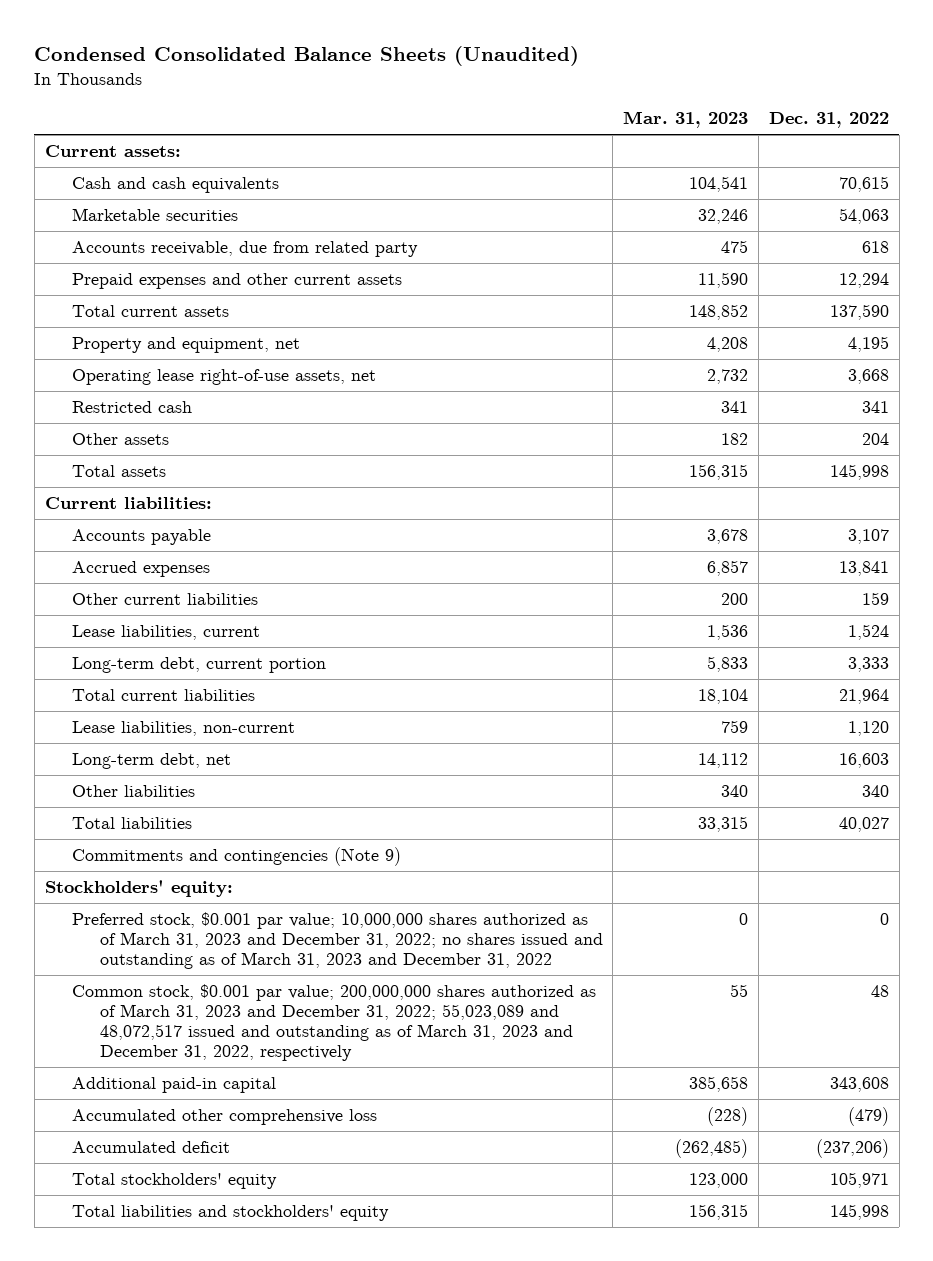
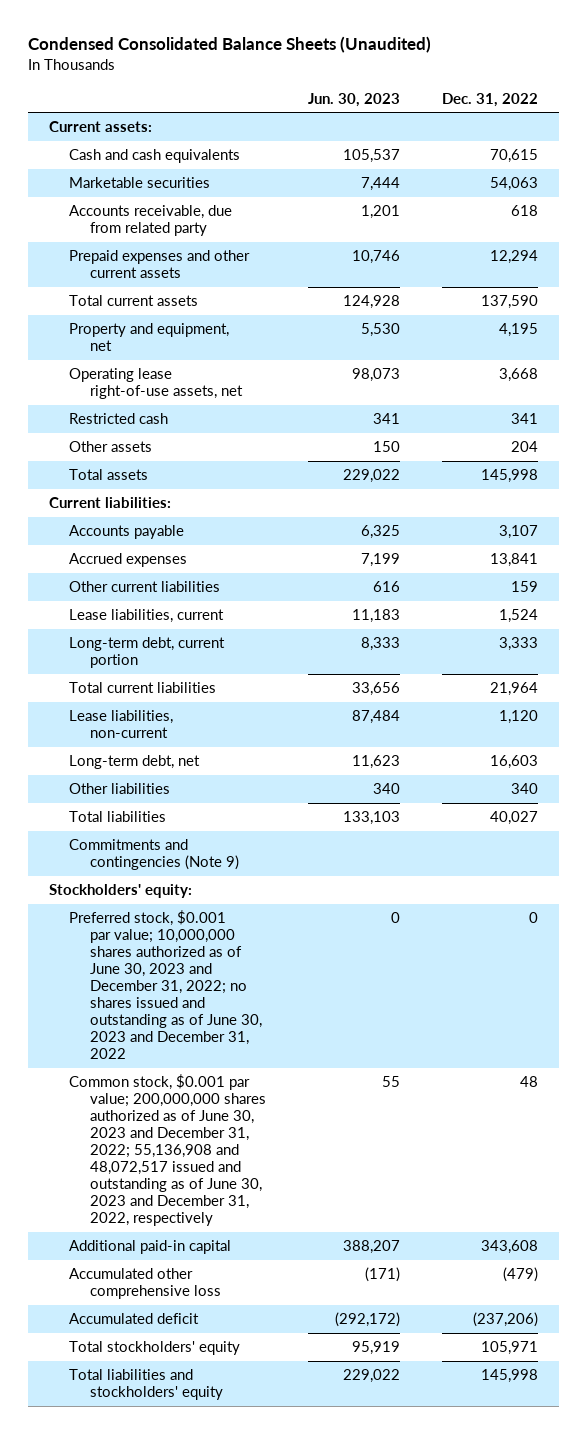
- | Mar. 31, 2023 | Dec. 31, 2022
+ | Jun. 30, 2023 | Dec. 31, 2022
- Preferred stock, $0.001 par value; 10,000,000 shares authorized as of March 31, 2023 and December 31, 2022; no shares issued and outstanding as of March 31, 2023 and December 31, 2022 | 0 | 0
- Common stock, $0.001 par value; 200,000,000 shares authorized as of March 31, 2023 and December 31, 2022; 55,023,089 and 48,072,517 issued and outstanding as of March 31, 2023 and December 31, 2022, respectively | 55 | 48
+ Preferred stock, $0.001 par value; 10,000,000 shares authorized as of June 30, 2023 and December 31, 2022; no shares issued and outstanding as of June 30, 2023 and December 31, 2022 | 0 | 0
+ Common stock, $0.001 par value; 200,000,000 shares authorized as of June 30, 2023 and December 31, 2022; 55,136,908 and 48,072,517 issued and outstanding as of June 30, 2023 and December 31, 2022, respectively | 55 | 48

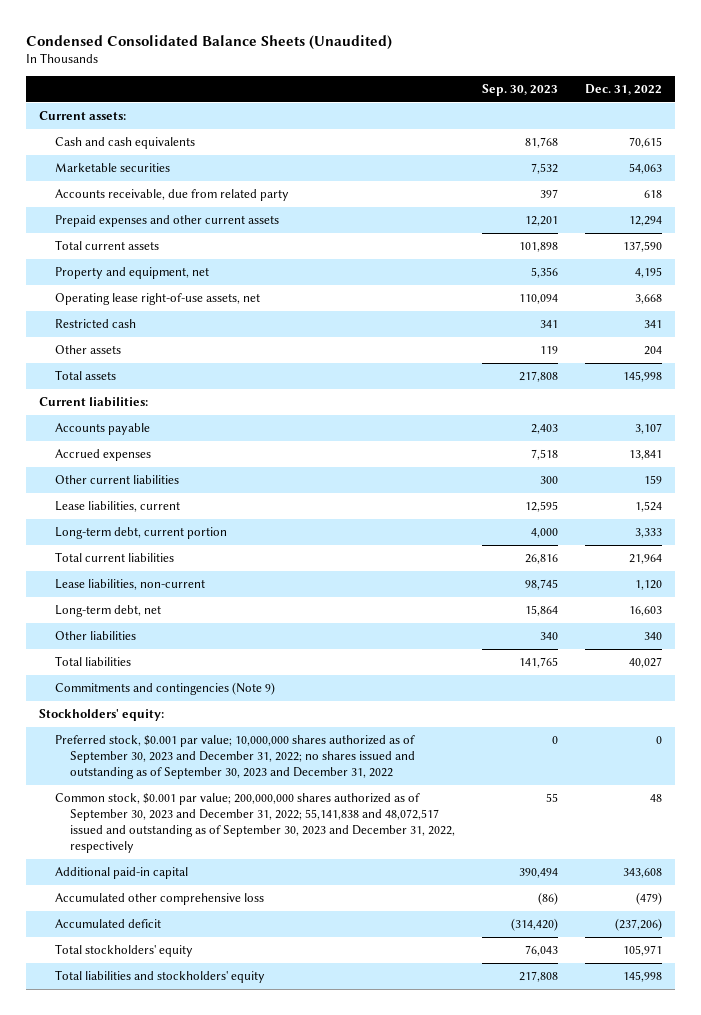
- | Jun. 30, 2023 | Dec. 31, 2022
+ | Sep. 30, 2023 | Dec. 31, 2022
- Preferred stock, $0.001 par value; 10,000,000 shares authorized as of June 30, 2023 and December 31, 2022; no shares issued and outstanding as of June 30, 2023 and December 31, 2022 | 0 | 0
- Common stock, $0.001 par value; 200,000,000 shares authorized as of June 30, 2023 and December 31, 2022; 55,136,908 and 48,072,517 issued and outstanding as of June 30, 2023 and December 31, 2022, respectively | 55 | 48
+ Preferred stock, $0.001 par value; 10,000,000 shares authorized as of September 30, 2023 and December 31, 2022; no shares issued and outstanding as of September 30, 2023 and December 31, 2022 | 0 | 0
+ Common stock, $0.001 par value; 200,000,000 shares authorized as of September 30, 2023 and December 31, 2022; 55,141,838 and 48,072,517 issued and outstanding as of September 30, 2023 and December 31, 2022, respectively | 55 | 48

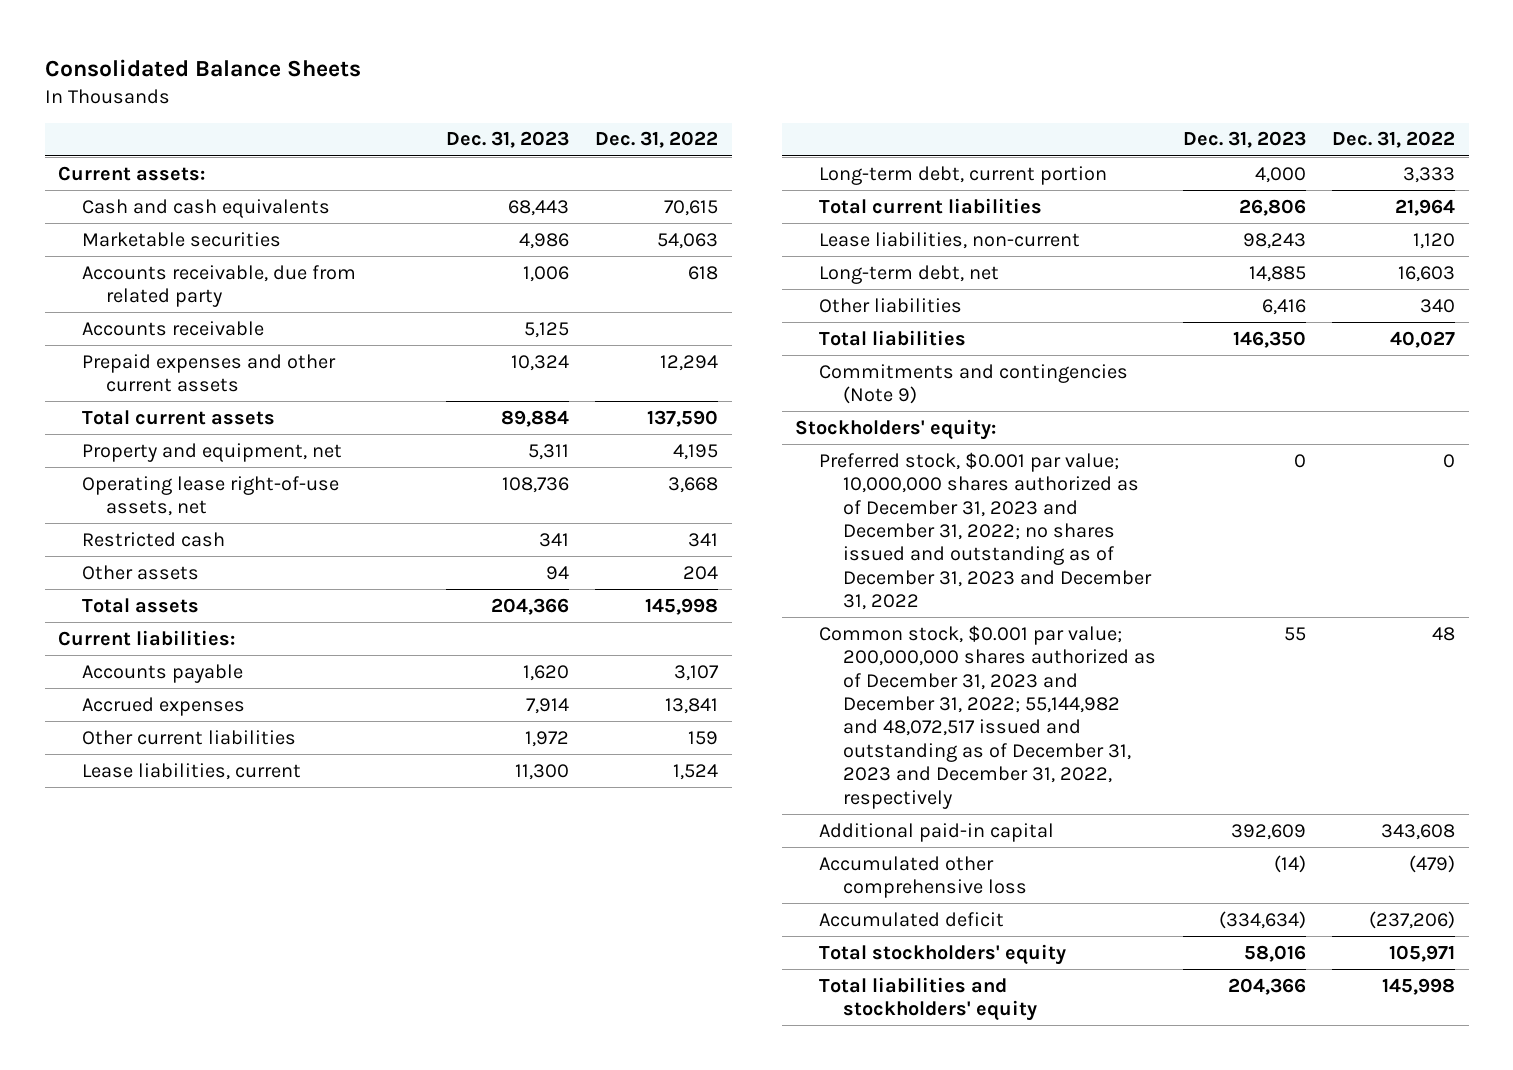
- Condensed Consolidated Balance Sheets (Unaudited)
+ Consolidated Balance Sheets
- | Sep. 30, 2023 | Dec. 31, 2022
+ | Dec. 31, 2023 | Dec. 31, 2022
+ Accounts receivable | 5,125 |
- Preferred stock, $0.001 par value; 10,000,000 shares authorized as of September 30, 2023 and December 31, 2022; no shares issued and outstanding as of September 30, 2023 and December 31, 2022 | 0 | 0
- Common stock, $0.001 par value; 200,000,000 shares authorized as of September 30, 2023 and December 31, 2022; 55,141,838 and 48,072,517 issued and outstanding as of September 30, 2023 and December 31, 2022, respectively | 55 | 48
+ Preferred stock, $0.001 par value; 10,000,000 shares authorized as of December 31, 2023 and December 31, 2022; no shares issued and outstanding as of December 31, 2023 and December 31, 2022 | 0 | 0
+ Common stock, $0.001 par value; 200,000,000 shares authorized as of December 31, 2023 and December 31, 2022; 55,144,982 and 48,072,517 issued and outstanding as of December 31, 2023 and December 31, 2022, respectively | 55 | 48

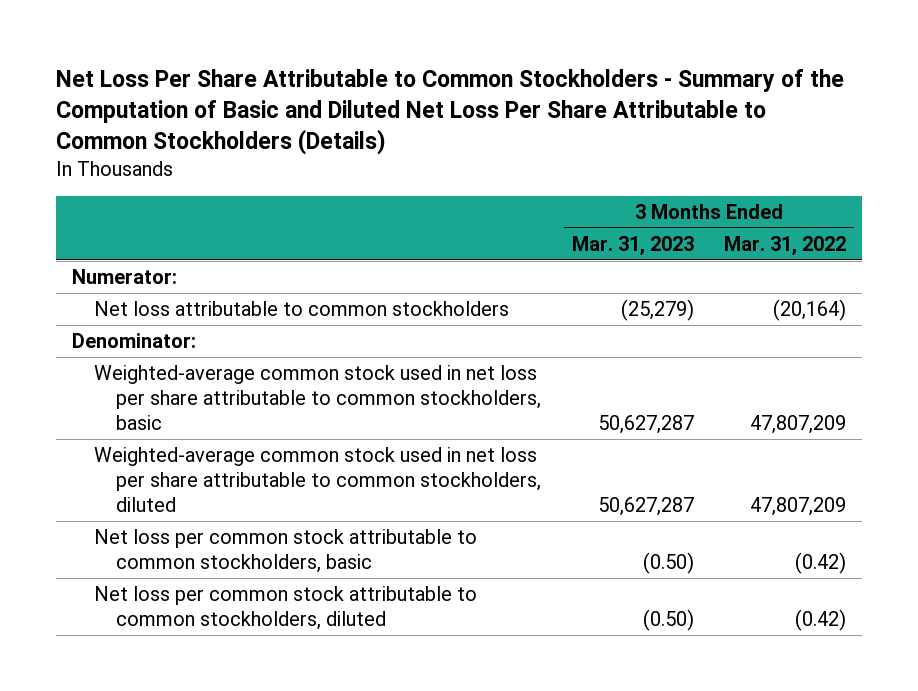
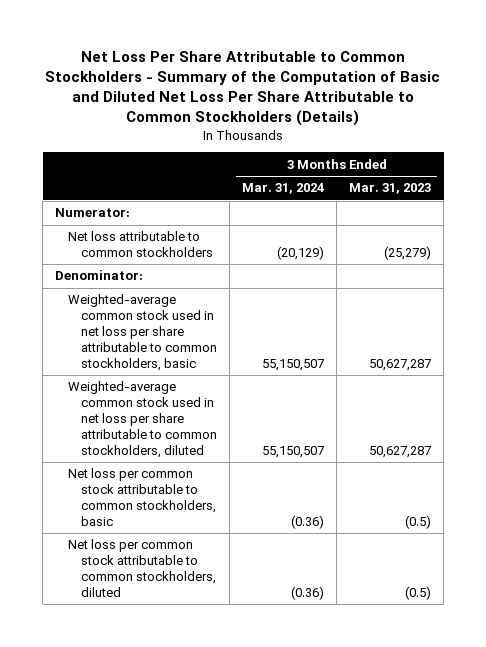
- | 3 Months Ended Mar. 31, 2023 | 3 Months Ended Mar. 31, 2022
+ | 3 Months Ended Mar. 31, 2024 | 3 Months Ended Mar. 31, 2023
- Net loss per common stock attributable to common stockholders, basic | (0.50) | (0.42)
- Net loss per common stock attributable to common stockholders, diluted | (0.50) | (0.42)
+ Net loss per common stock attributable to common stockholders, basic | (0.36) | (0.5)
+ Net loss per common stock attributable to common stockholders, diluted | (0.36) | (0.5)

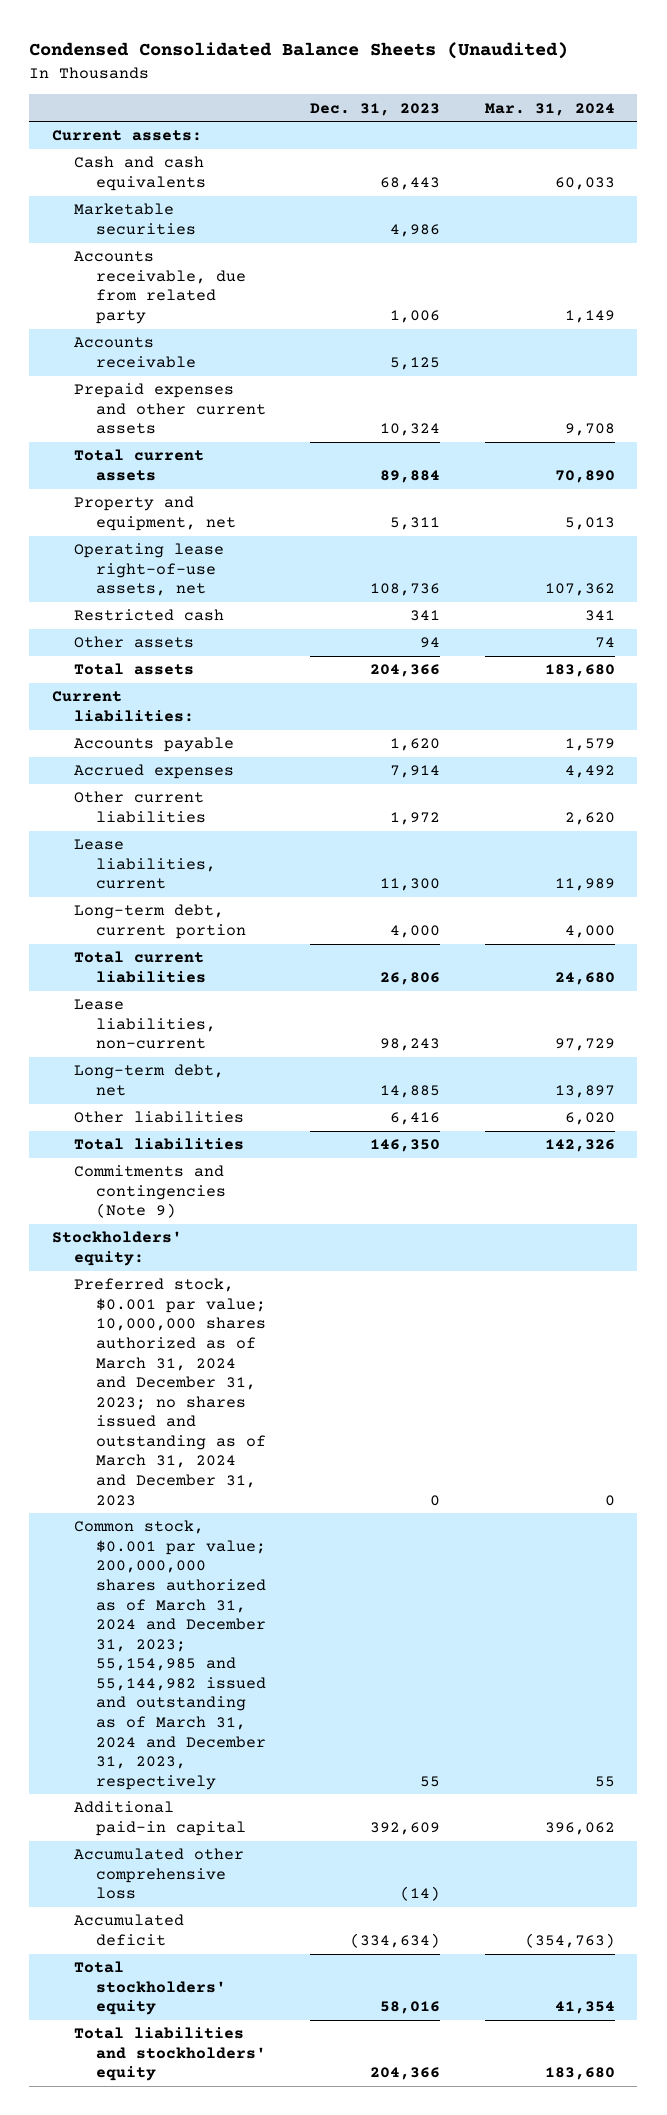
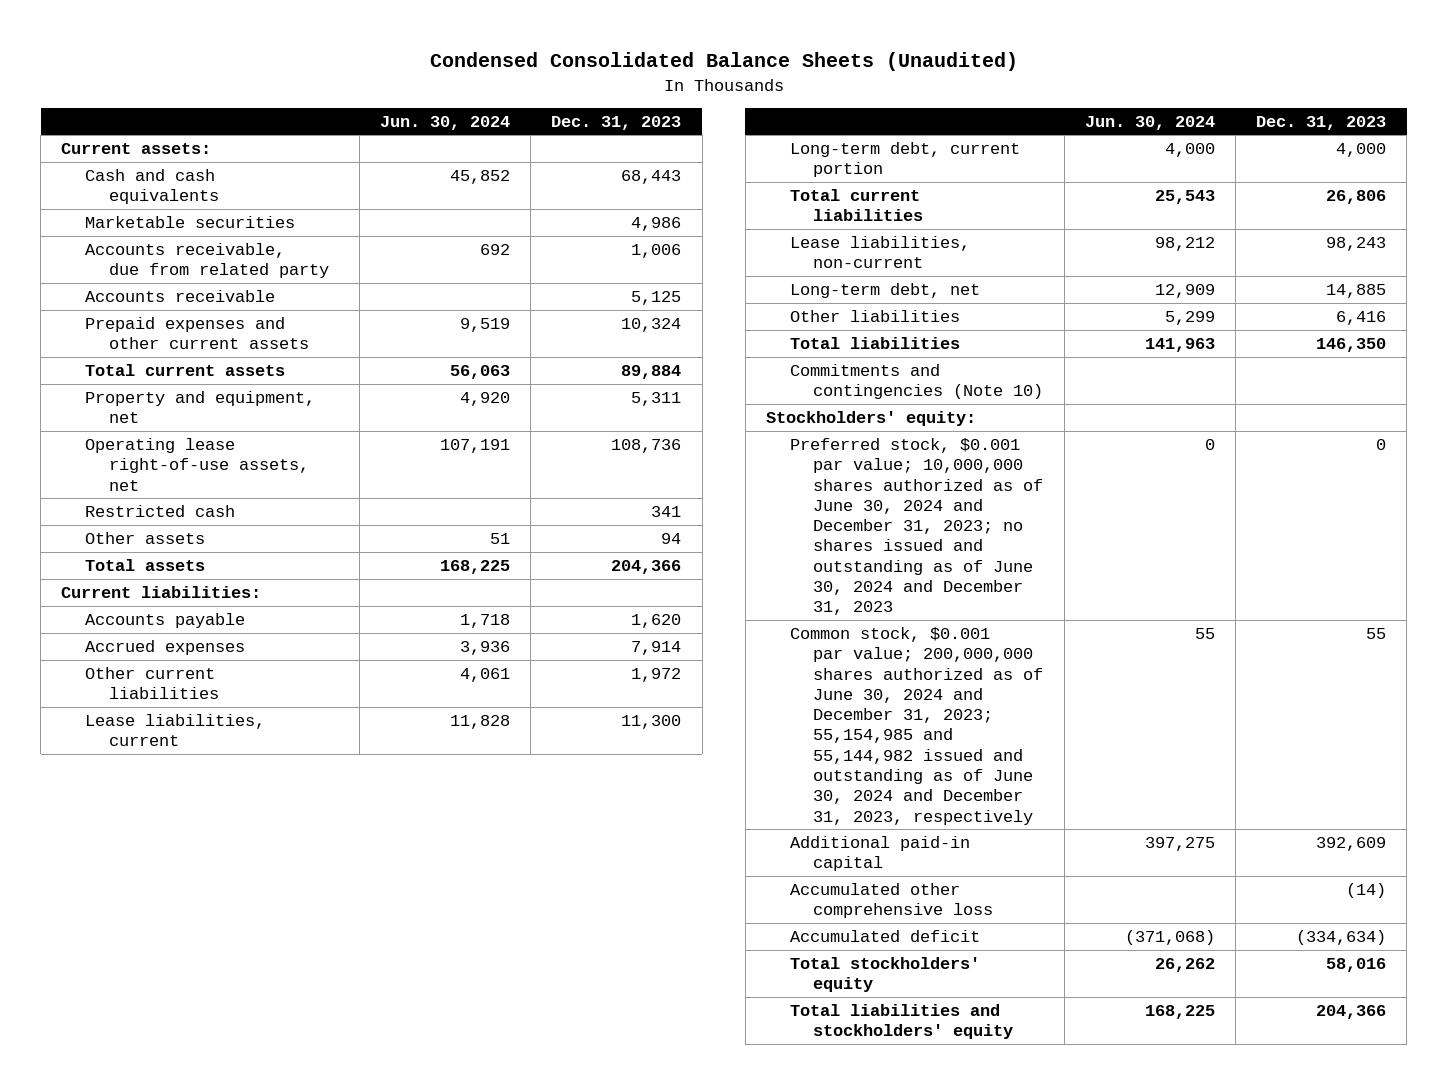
- | Dec. 31, 2023 | Mar. 31, 2024
+ | Jun. 30, 2024 | Dec. 31, 2023
- Commitments and contingencies (Note 9)
+ Commitments and contingencies (Note 10)
- Preferred stock, $0.001 par value; 10,000,000 shares authorized as of March 31, 2024 and December 31, 2023; no shares issued and outstanding as of March 31, 2024 and December 31, 2023 | 0 | 0
- Common stock, $0.001 par value; 200,000,000 shares authorized as of March 31, 2024 and December 31, 2023; 55,154,985 and 55,144,982 issued and outstanding as of March 31, 2024 and December 31, 2023, respectively | 55 | 55
+ Preferred stock, $0.001 par value; 10,000,000 shares authorized as of June 30, 2024 and December 31, 2023; no shares issued and outstanding as of June 30, 2024 and December 31, 2023 | 0 | 0
+ Common stock, $0.001 par value; 200,000,000 shares authorized as of June 30, 2024 and December 31, 2023; 55,154,985 and 55,144,982 issued and outstanding as of June 30, 2024 and December 31, 2023, respectively | 55 | 55

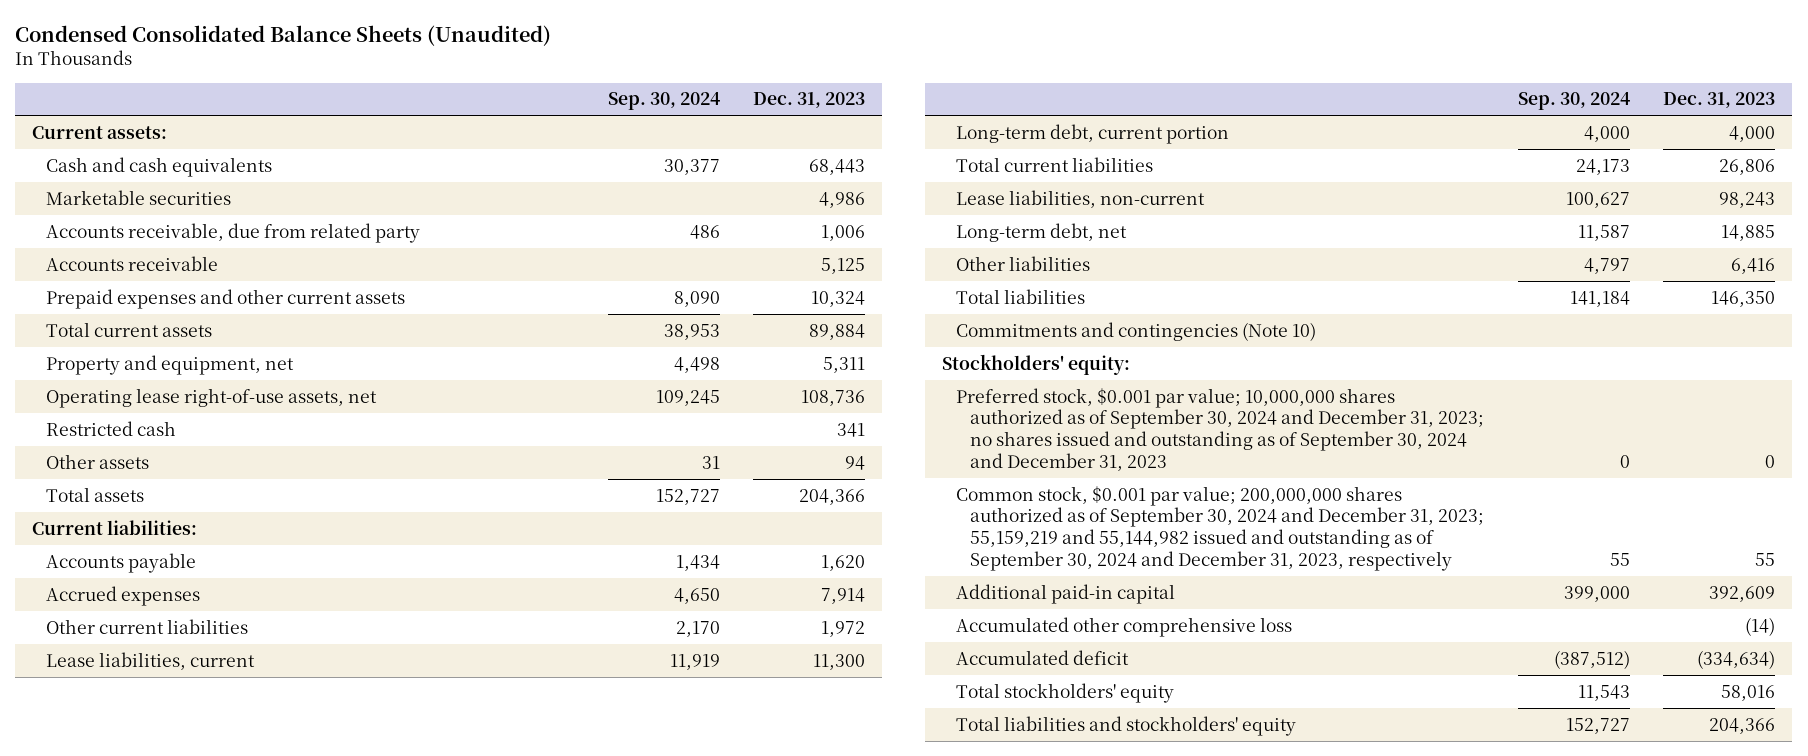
- | Jun. 30, 2024 | Dec. 31, 2023
+ | Sep. 30, 2024 | Dec. 31, 2023
- Preferred stock, $0.001 par value; 10,000,000 shares authorized as of June 30, 2024 and December 31, 2023; no shares issued and outstanding as of June 30, 2024 and December 31, 2023 | 0 | 0
- Common stock, $0.001 par value; 200,000,000 shares authorized as of June 30, 2024 and December 31, 2023; 55,154,985 and 55,144,982 issued and outstanding as of June 30, 2024 and December 31, 2023, respectively | 55 | 55
+ Preferred stock, $0.001 par value; 10,000,000 shares authorized as of September 30, 2024 and December 31, 2023; no shares issued and outstanding as of September 30, 2024 and December 31, 2023 | 0 | 0
+ Common stock, $0.001 par value; 200,000,000 shares authorized as of September 30, 2024 and December 31, 2023; 55,159,219 and 55,144,982 issued and outstanding as of September 30, 2024 and December 31, 2023, respectively | 55 | 55

